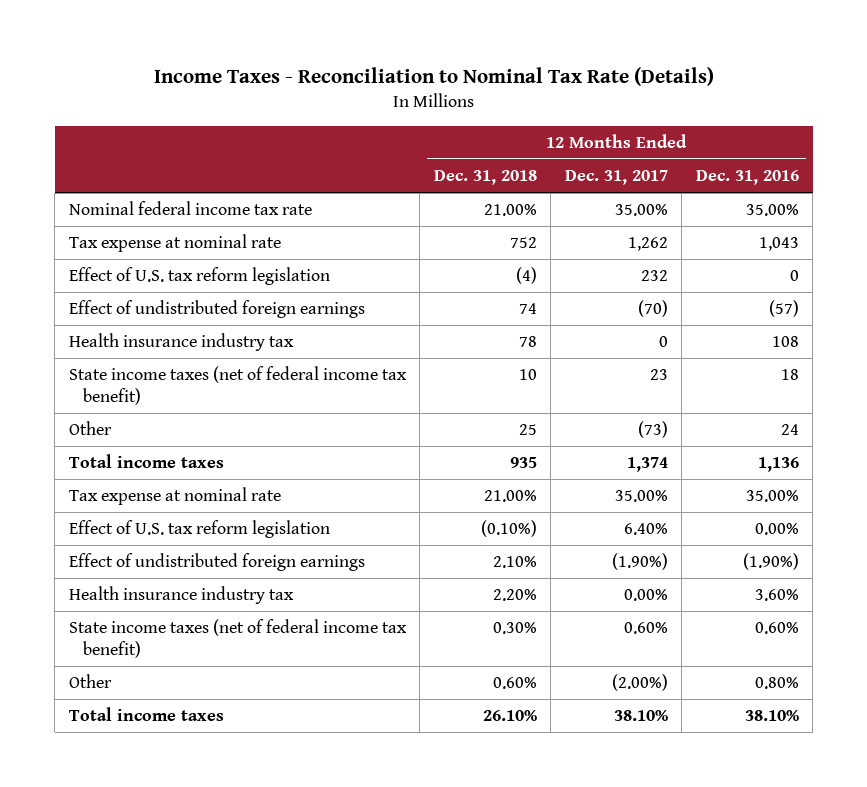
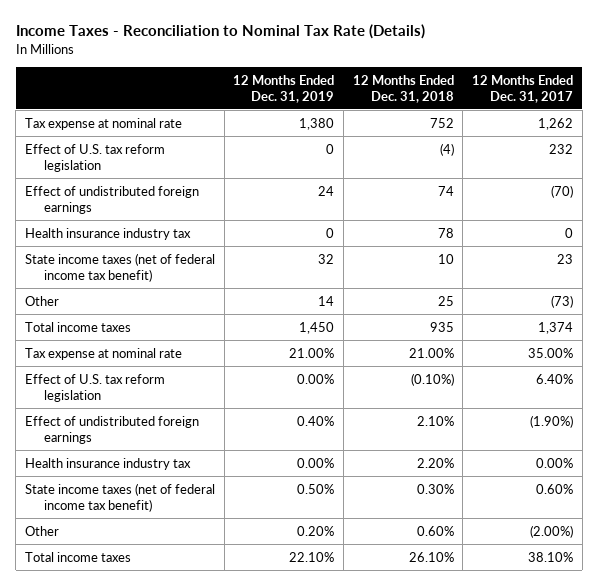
- | 12 Months Ended Dec. 31, 2018 | 12 Months Ended Dec. 31, 2017 | 12 Months Ended Dec. 31, 2016
+ | 12 Months Ended Dec. 31, 2019 | 12 Months Ended Dec. 31, 2018 | 12 Months Ended Dec. 31, 2017
- Nominal federal income tax rate | 21.00% | 35.00% | 35.00%

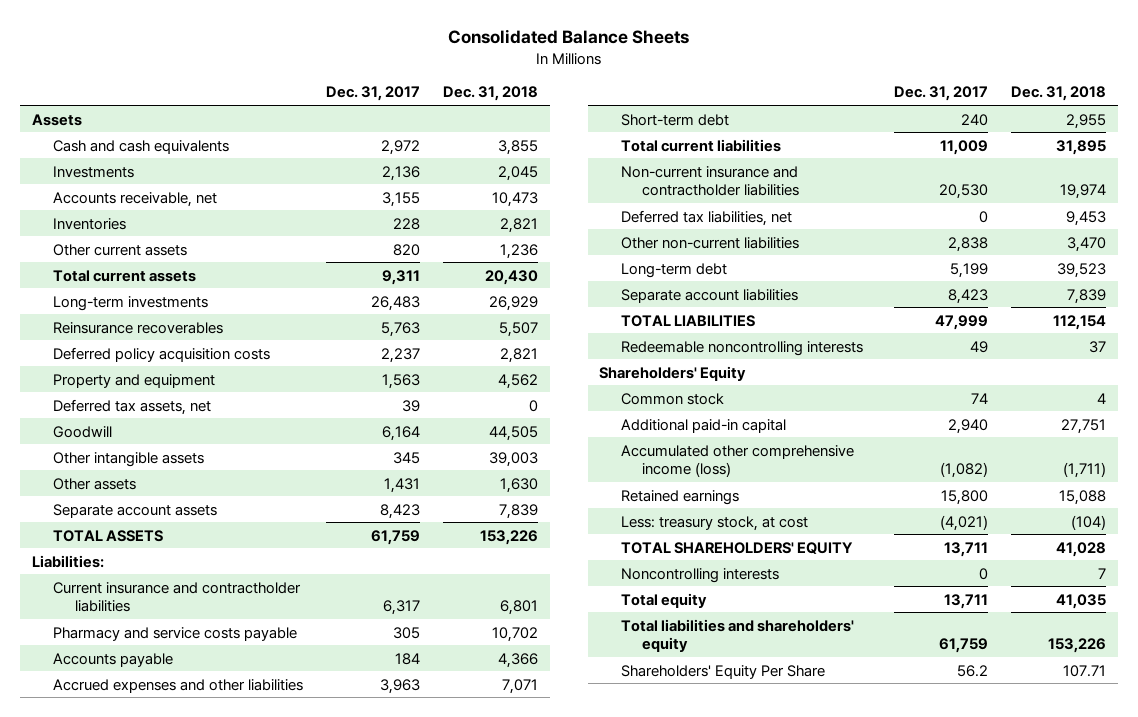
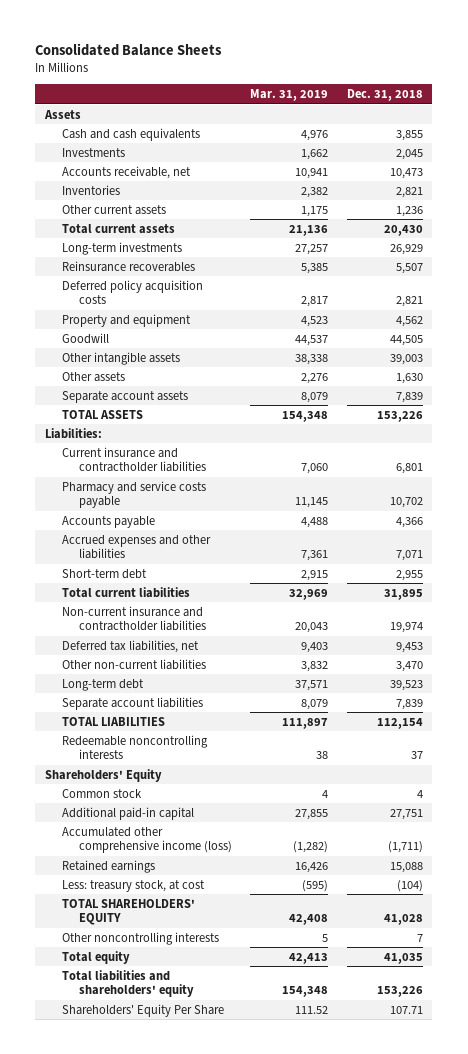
- | Dec. 31, 2017 | Dec. 31, 2018
+ | Mar. 31, 2019 | Dec. 31, 2018
- Deferred tax assets, net | 39 | 0
- Noncontrolling interests | 0 | 7
+ Other noncontrolling interests | 5 | 7

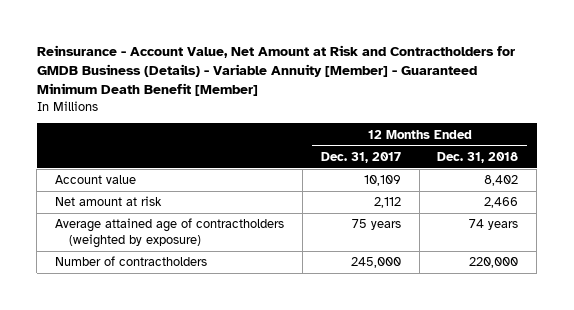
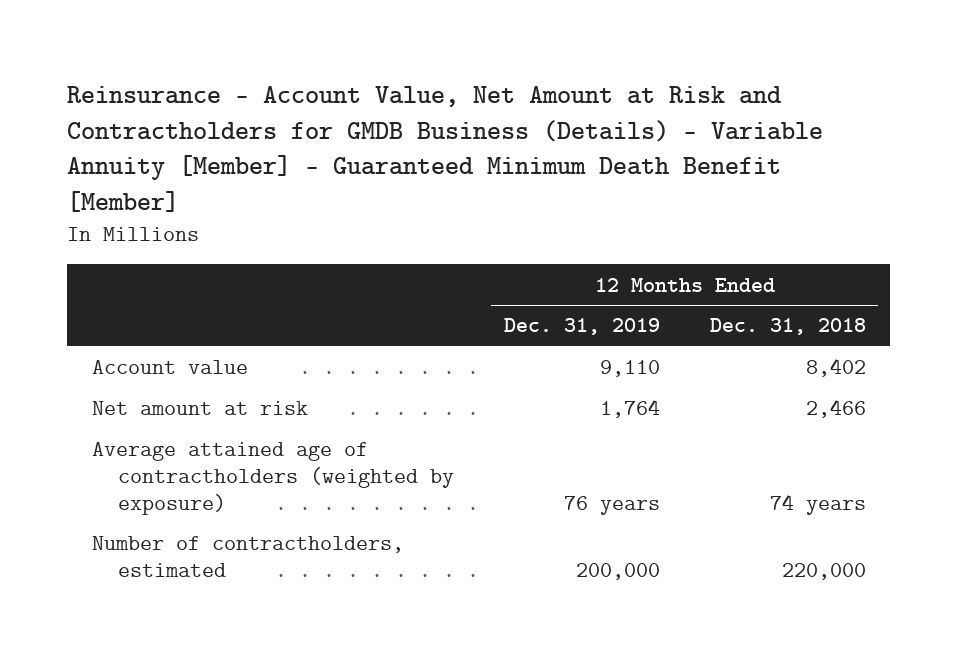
- | 12 Months Ended Dec. 31, 2017 | 12 Months Ended Dec. 31, 2018
+ | 12 Months Ended Dec. 31, 2019 | 12 Months Ended Dec. 31, 2018
- Number of contractholders | 245,000 | 220,000
+ Number of contractholders, estimated | 200,000 | 220,000

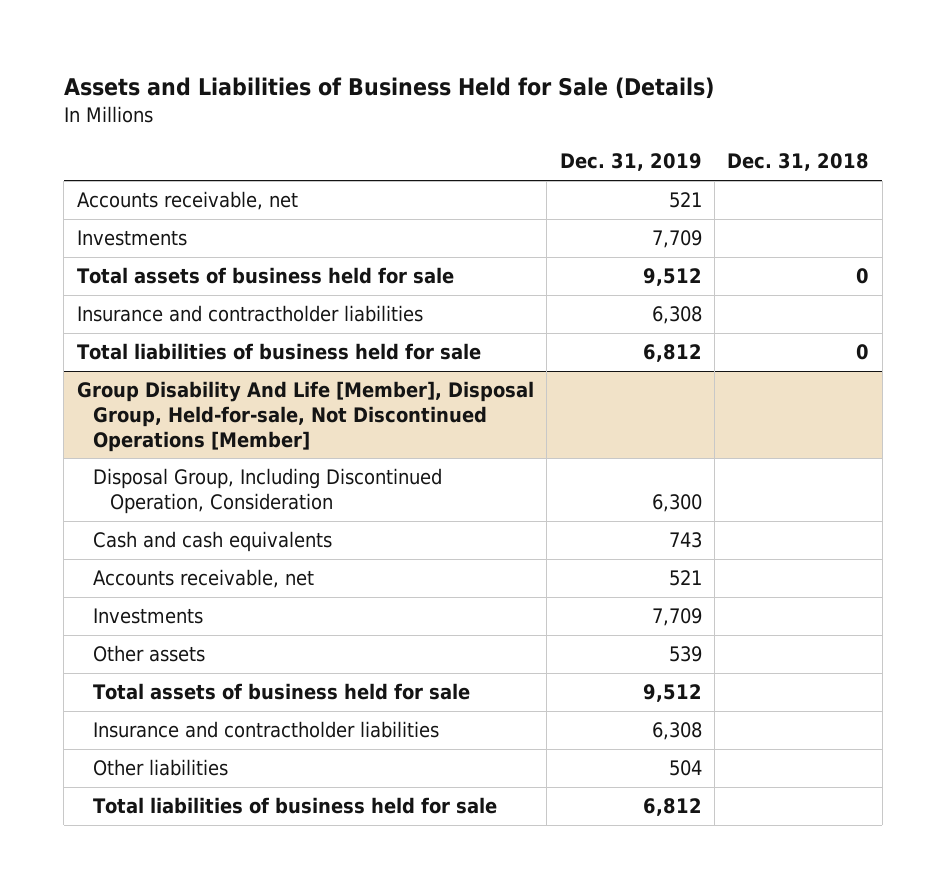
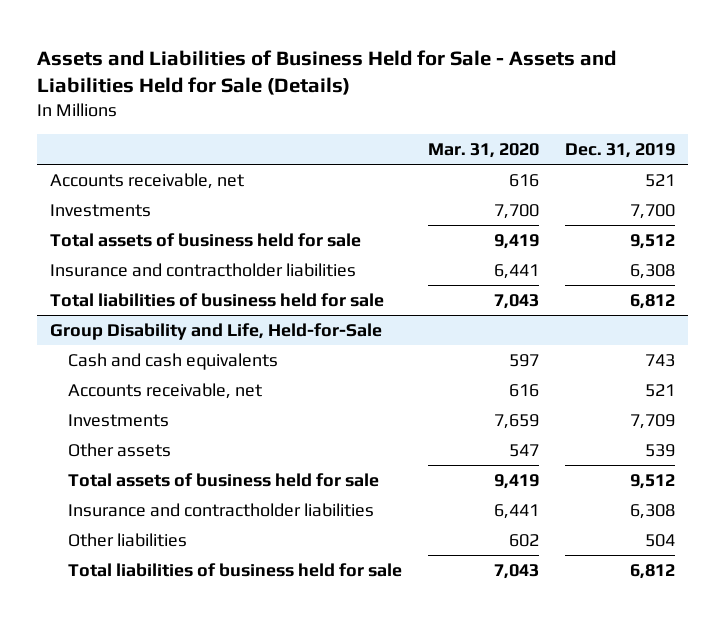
- Assets and Liabilities of Business Held for Sale (Details)
+ Assets and Liabilities of Business Held for Sale - Assets and Liabilities Held for Sale (Details)
- | Dec. 31, 2019 | Dec. 31, 2018
+ | Mar. 31, 2020 | Dec. 31, 2019
- Investments | 7,709 |
+ Investments | 7,700 | 7,700
- Group Disability And Life [Member], Disposal Group, Held-for-sale, Not Discontinued Operations [Member]
- Disposal Group, Including Discontinued Operation, Consideration | 6,300 |
+ Group Disability and Life, Held-for-Sale

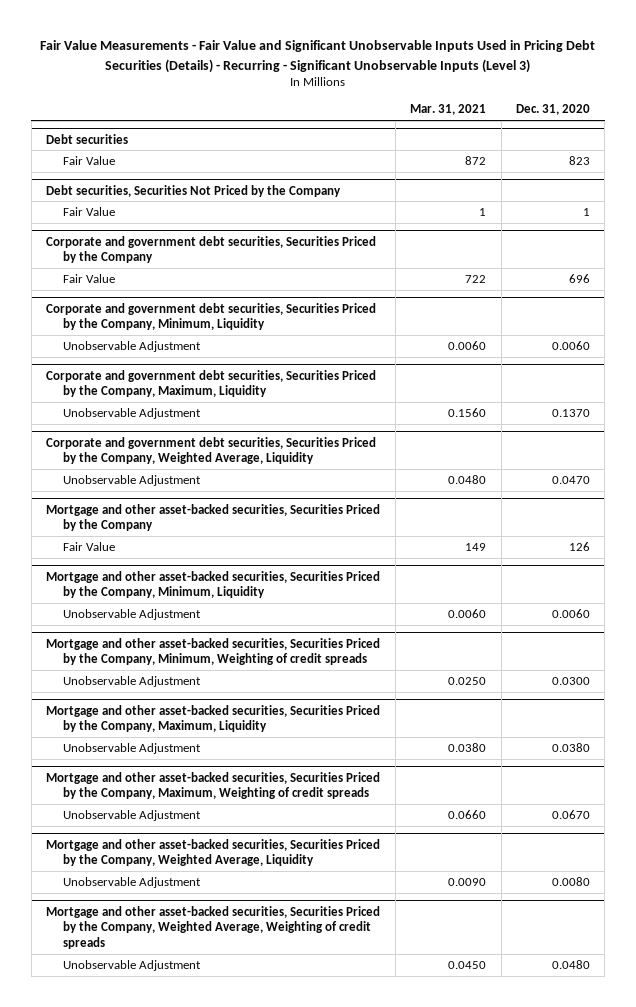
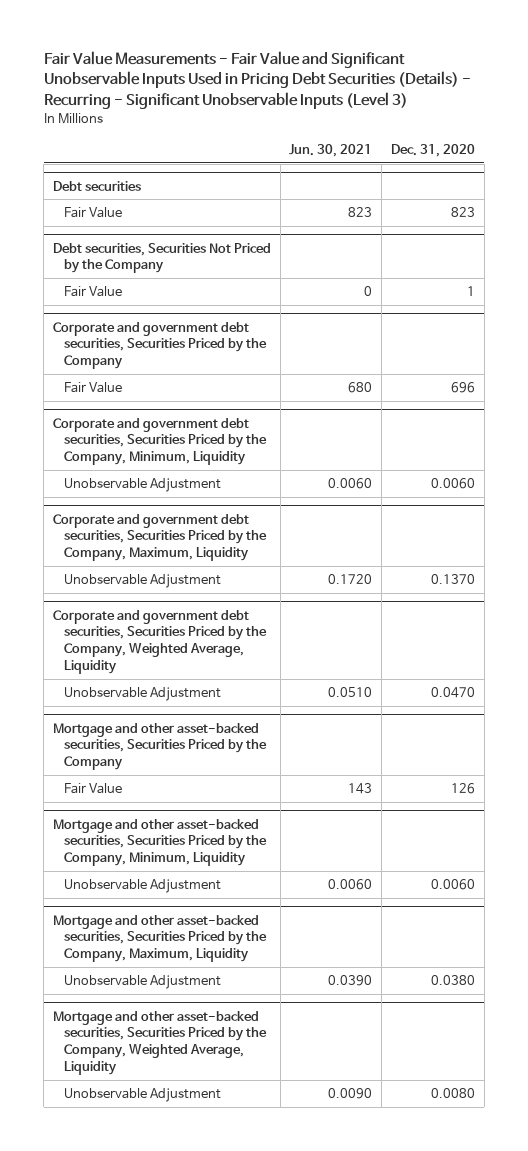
- | Mar. 31, 2021 | Dec. 31, 2020
+ | Jun. 30, 2021 | Dec. 31, 2020
- Mortgage and other asset-backed securities, Securities Priced by the Company, Minimum, Weighting of credit spreads
- Unobservable Adjustment | 0.0250 | 0.0300
- Mortgage and other asset-backed securities, Securities Priced by the Company, Maximum, Weighting of credit spreads
- Unobservable Adjustment | 0.0660 | 0.0670
- Mortgage and other asset-backed securities, Securities Priced by the Company, Weighted Average, Weighting of credit spreads
- Unobservable Adjustment | 0.0450 | 0.0480

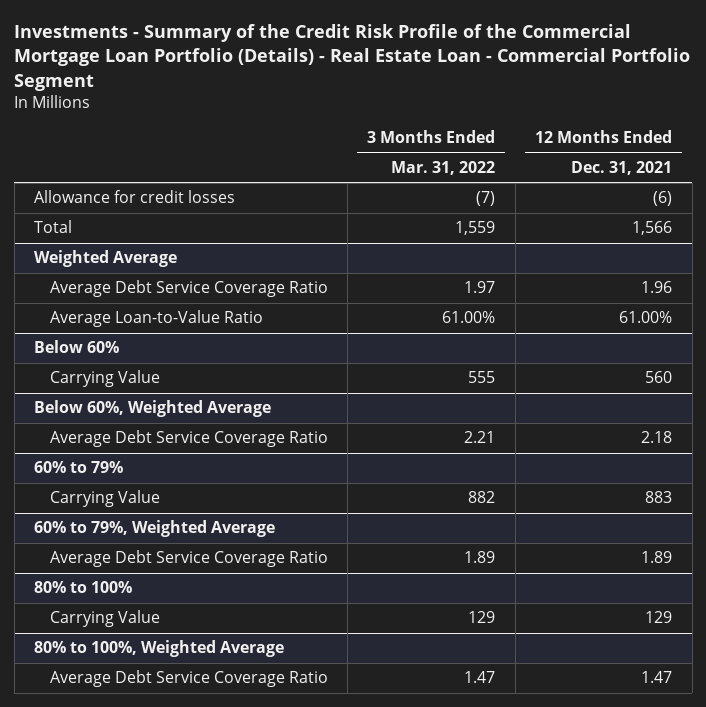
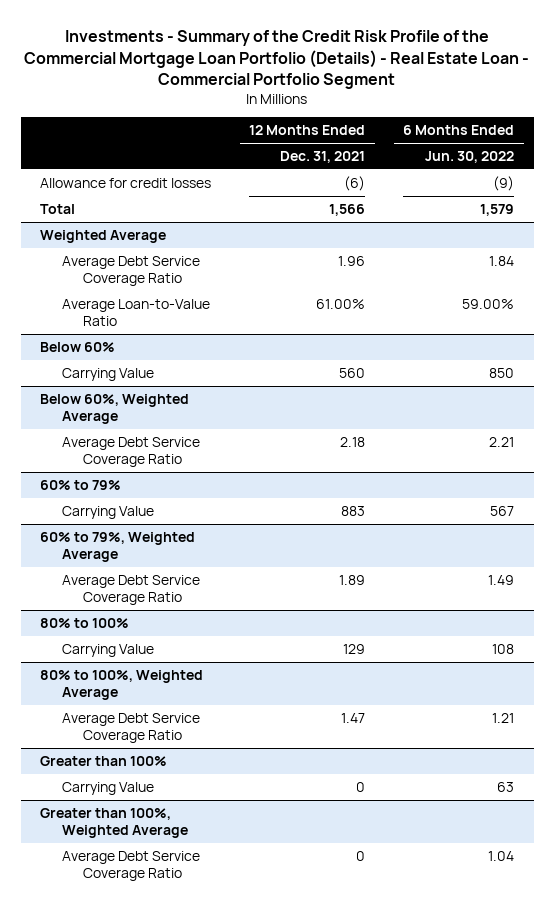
- | 3 Months Ended Mar. 31, 2022 | 12 Months Ended Dec. 31, 2021
+ | 12 Months Ended Dec. 31, 2021 | 6 Months Ended Jun. 30, 2022
+ Greater than 100%
+ Carrying Value | 0 | 63
+ Greater than 100%, Weighted Average
+ Average Debt Service Coverage Ratio | 0 | 1.04

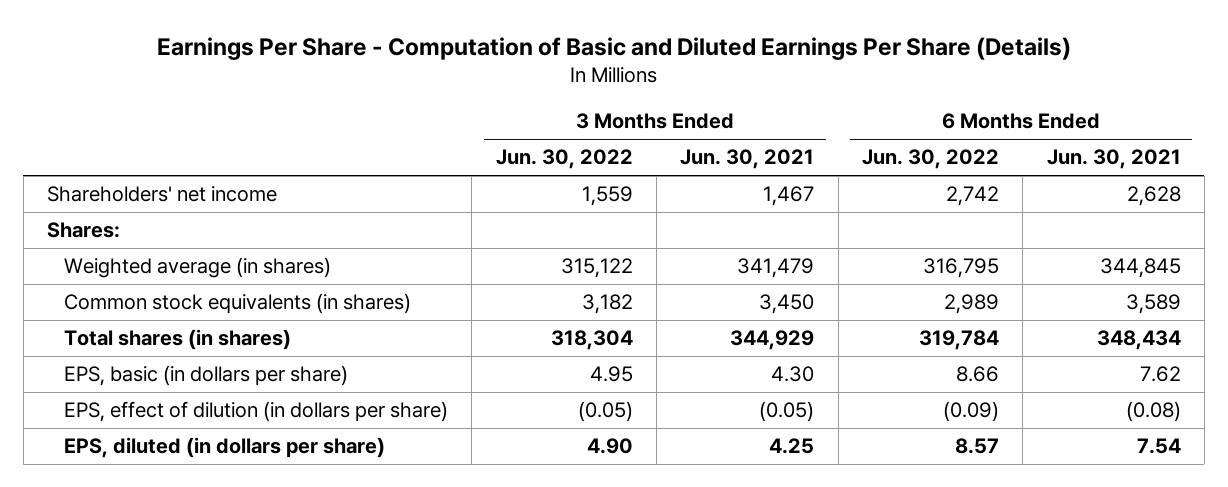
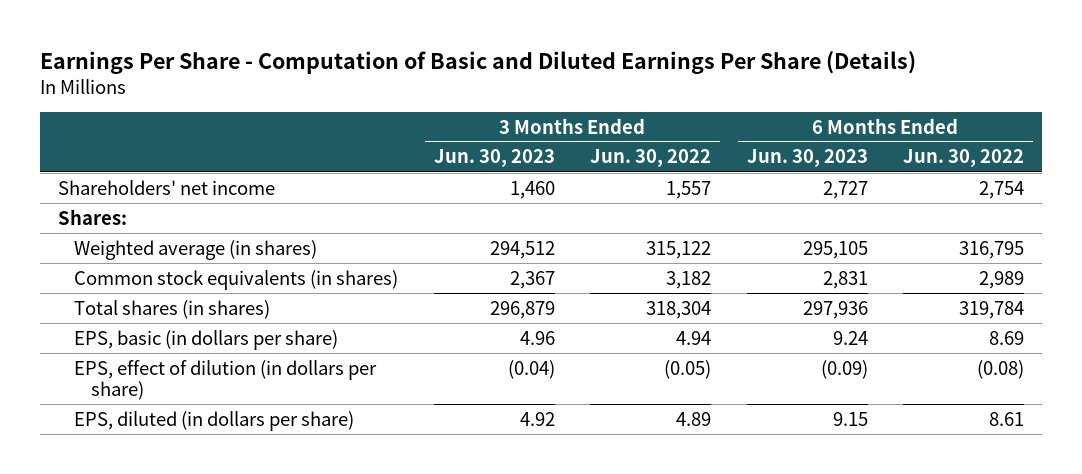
- | 3 Months Ended Jun. 30, 2022 | 3 Months Ended Jun. 30, 2021 | 6 Months Ended Jun. 30, 2022 | 6 Months Ended Jun. 30, 2021
+ | 3 Months Ended Jun. 30, 2023 | 3 Months Ended Jun. 30, 2022 | 6 Months Ended Jun. 30, 2023 | 6 Months Ended Jun. 30, 2022
- Shareholders' net income | 1,559 | 1,467 | 2,742 | 2,628
+ Shareholders' net income | 1,460 | 1,557 | 2,727 | 2,754
- EPS, basic (in dollars per share) | 4.95 | 4.30 | 8.66 | 7.62
- EPS, effect of dilution (in dollars per share) | (0.05) | (0.05) | (0.09) | (0.08)
- EPS, diluted (in dollars per share) | 4.90 | 4.25 | 8.57 | 7.54
+ EPS, basic (in dollars per share) | 4.96 | 4.94 | 9.24 | 8.69
+ EPS, effect of dilution (in dollars per share) | (0.04) | (0.05) | (0.09) | (0.08)
+ EPS, diluted (in dollars per share) | 4.92 | 4.89 | 9.15 | 8.61

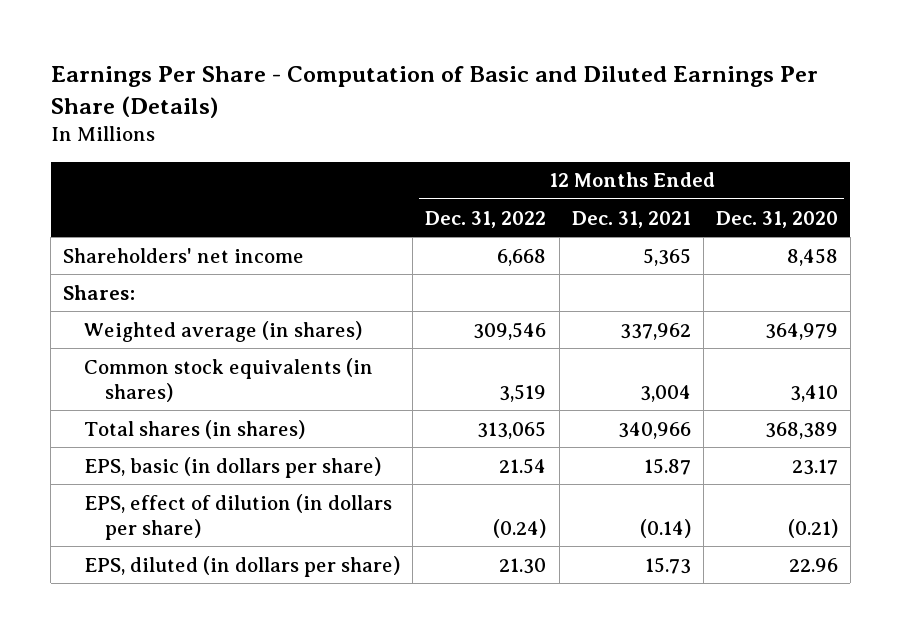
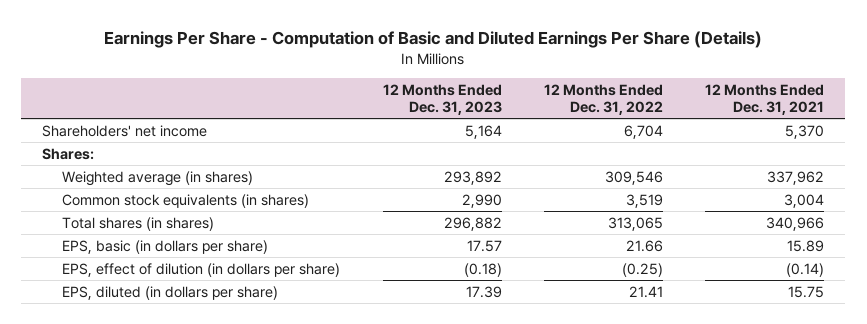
- | 12 Months Ended Dec. 31, 2022 | 12 Months Ended Dec. 31, 2021 | 12 Months Ended Dec. 31, 2020
+ | 12 Months Ended Dec. 31, 2023 | 12 Months Ended Dec. 31, 2022 | 12 Months Ended Dec. 31, 2021
- Shareholders' net income | 6,668 | 5,365 | 8,458
+ Shareholders' net income | 5,164 | 6,704 | 5,370
- EPS, basic (in dollars per share) | 21.54 | 15.87 | 23.17
- EPS, effect of dilution (in dollars per share) | (0.24) | (0.14) | (0.21)
- EPS, diluted (in dollars per share) | 21.30 | 15.73 | 22.96
+ EPS, basic (in dollars per share) | 17.57 | 21.66 | 15.89
+ EPS, effect of dilution (in dollars per share) | (0.18) | (0.25) | (0.14)
+ EPS, diluted (in dollars per share) | 17.39 | 21.41 | 15.75

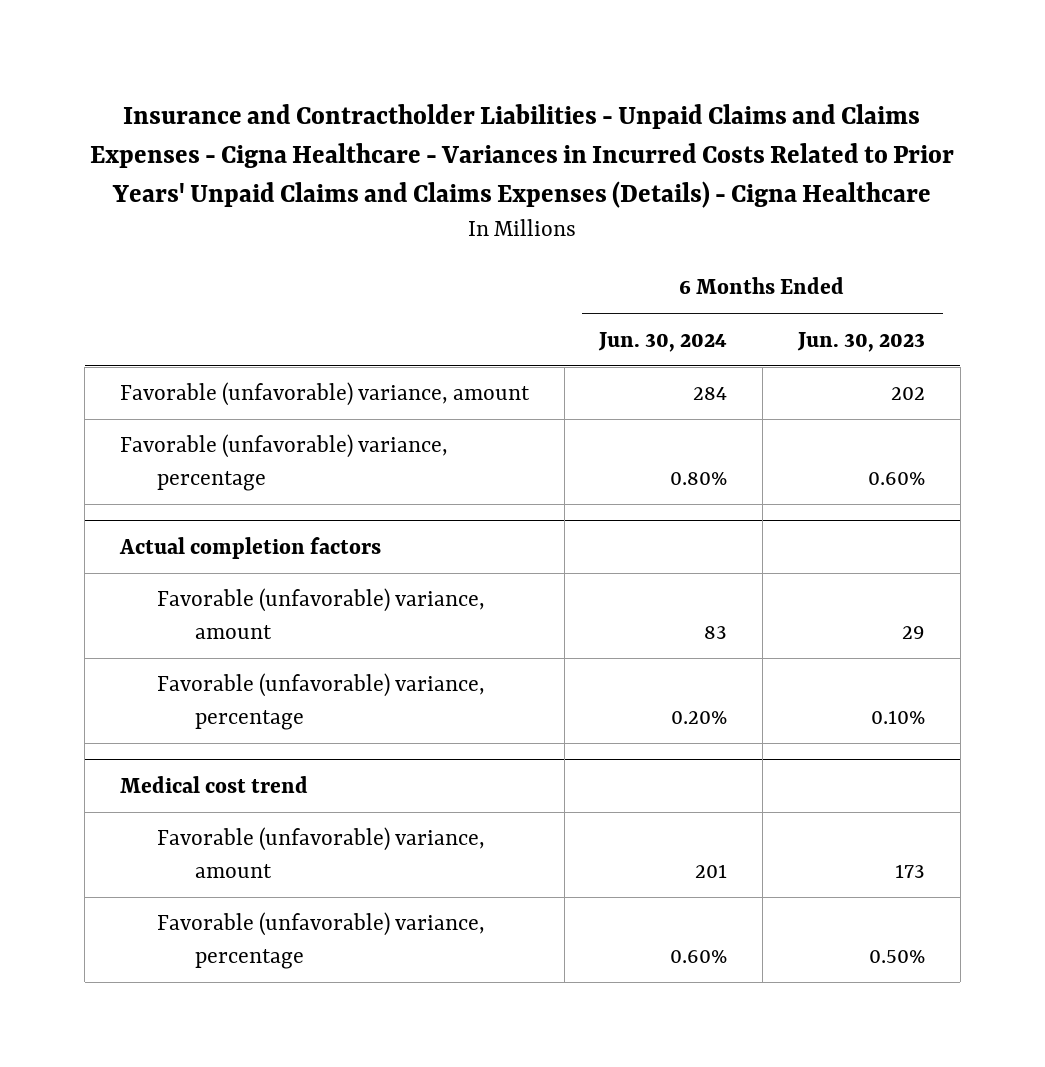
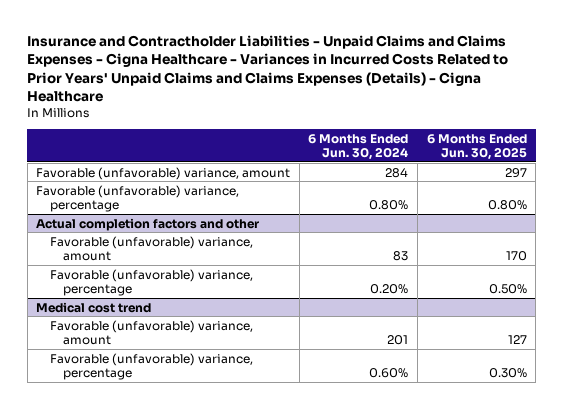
- | 6 Months Ended Jun. 30, 2024 | 6 Months Ended Jun. 30, 2023
+ | 6 Months Ended Jun. 30, 2024 | 6 Months Ended Jun. 30, 2025
- Actual completion factors
+ Actual completion factors and other

